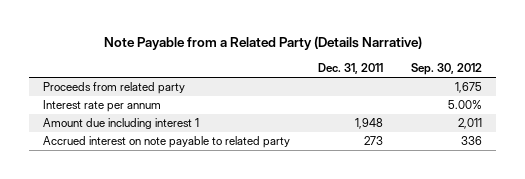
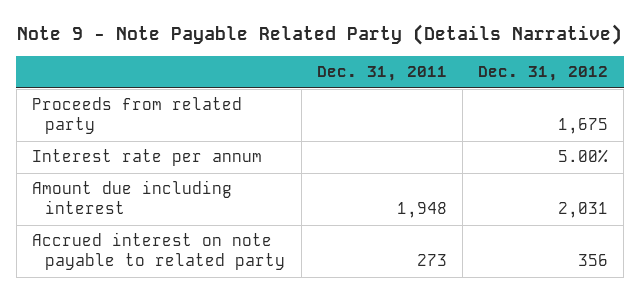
- Note Payable from a Related Party (Details Narrative)
+ Note 9 - Note Payable Related Party (Details Narrative)
- | Dec. 31, 2011 | Sep. 30, 2012
+ | Dec. 31, 2011 | Dec. 31, 2012
- Amount due including interest 1 | 1,948 | 2,011
+ Amount due including interest | 1,948 | 2,031

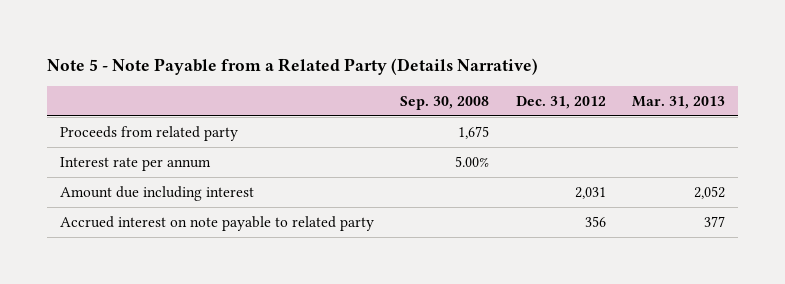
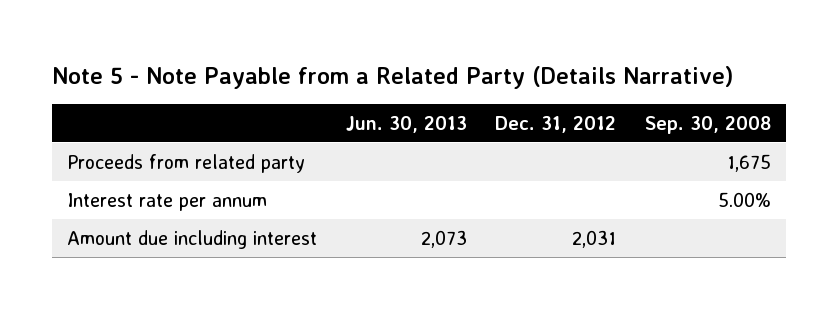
- | Sep. 30, 2008 | Dec. 31, 2012 | Mar. 31, 2013
+ | Jun. 30, 2013 | Dec. 31, 2012 | Sep. 30, 2008
- Accrued interest on note payable to related party | | 356 | 377

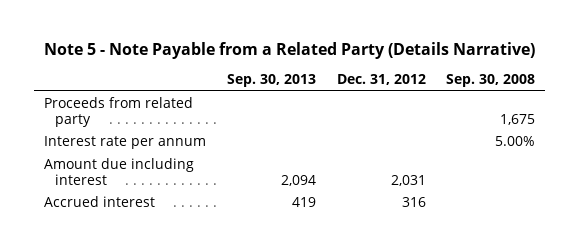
- | Jun. 30, 2013 | Dec. 31, 2012 | Sep. 30, 2008
+ | Sep. 30, 2013 | Dec. 31, 2012 | Sep. 30, 2008
+ Accrued interest | 419 | 316 |

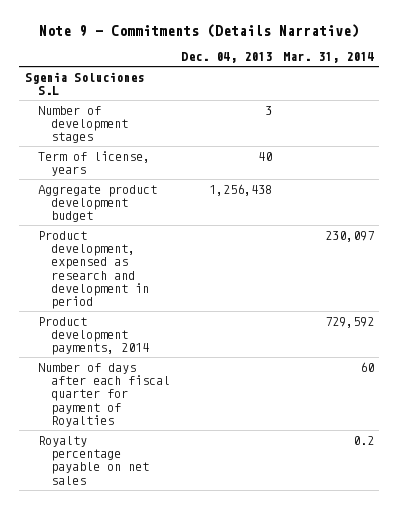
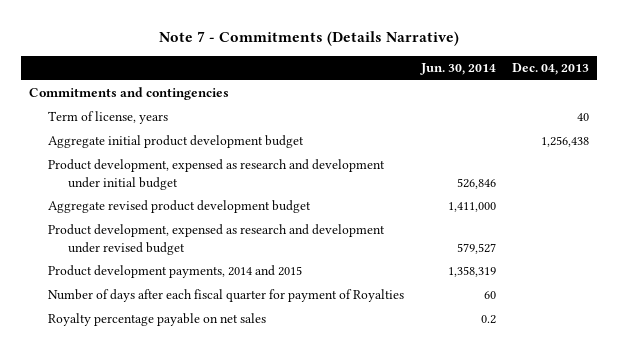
- Note 9 - Commitments (Details Narrative)
+ Note 7 - Commitments (Details Narrative)
- | Dec. 04, 2013 | Mar. 31, 2014
+ | Jun. 30, 2014 | Dec. 04, 2013
- Sgenia Soluciones S.L
- Number of development stages | 3 |
+ Commitments and contingencies
- Aggregate product development budget | 1,256,438 |
- Product development, expensed as research and development in period | | 230,097
- Product development payments, 2014 | | 729,592
+ Aggregate initial product development budget | | 1,256,438
+ Product development, expensed as research and development under initial budget | 526,846 |
+ Aggregate revised product development budget | 1,411,000 |
+ Product development, expensed as research and development under revised budget | 579,527 |
+ Product development payments, 2014 and 2015 | 1,358,319 |

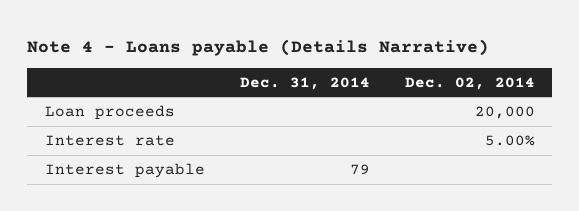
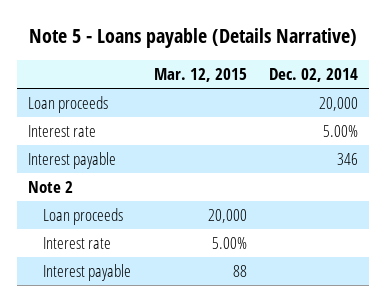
- Note 4 - Loans payable (Details Narrative)
+ Note 5 - Loans payable (Details Narrative)
- | Dec. 31, 2014 | Dec. 02, 2014
+ | Mar. 12, 2015 | Dec. 02, 2014
+ Interest payable | | 346
+ Note 2
+ Loan proceeds | 20,000 |
+ Interest rate | 5.00% |

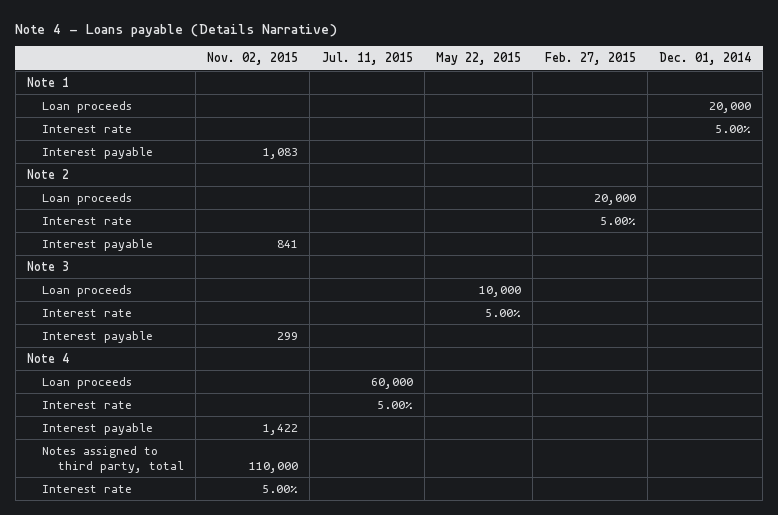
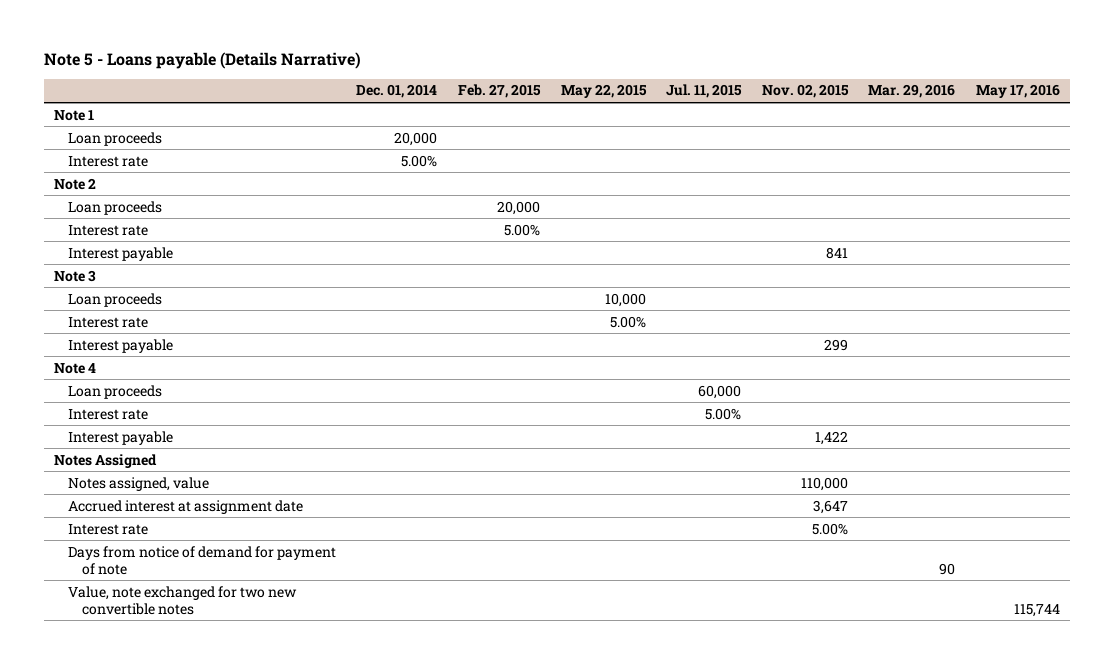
- Note 4 - Loans payable (Details Narrative)
+ Note 5 - Loans payable (Details Narrative)
- | Nov. 02, 2015 | Jul. 11, 2015 | May 22, 2015 | Feb. 27, 2015 | Dec. 01, 2014
+ | Dec. 01, 2014 | Feb. 27, 2015 | May 22, 2015 | Jul. 11, 2015 | Nov. 02, 2015 | Mar. 29, 2016 | May 17, 2016
- Interest payable | 1,083 | | | |
- Notes assigned to third party, total | 110,000 | | | |
+ Notes Assigned
+ Notes assigned, value | | | | | 110,000 | |
+ Accrued interest at assignment date | | | | | 3,647 | |
+ Days from notice of demand for payment of note | | | | | | 90 |
+ Value, note exchanged for two new convertible notes | | | | | | | 115,744

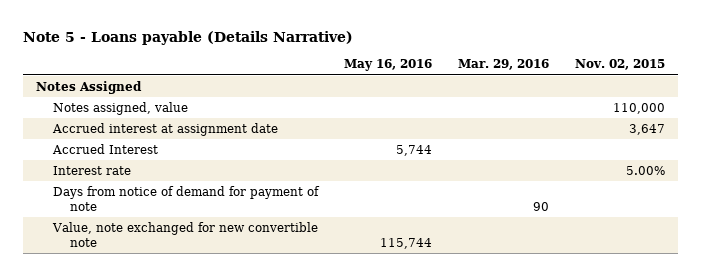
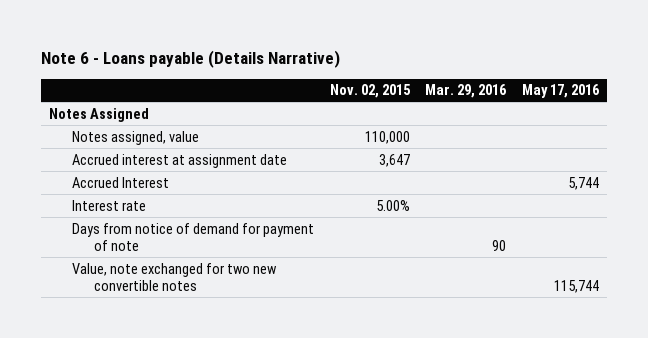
- Note 5 - Loans payable (Details Narrative)
+ Note 6 - Loans payable (Details Narrative)
- | May 16, 2016 | Mar. 29, 2016 | Nov. 02, 2015
+ | Nov. 02, 2015 | Mar. 29, 2016 | May 17, 2016
- Value, note exchanged for new convertible note | 115,744 | |
+ Value, note exchanged for two new convertible notes | | | 115,744

